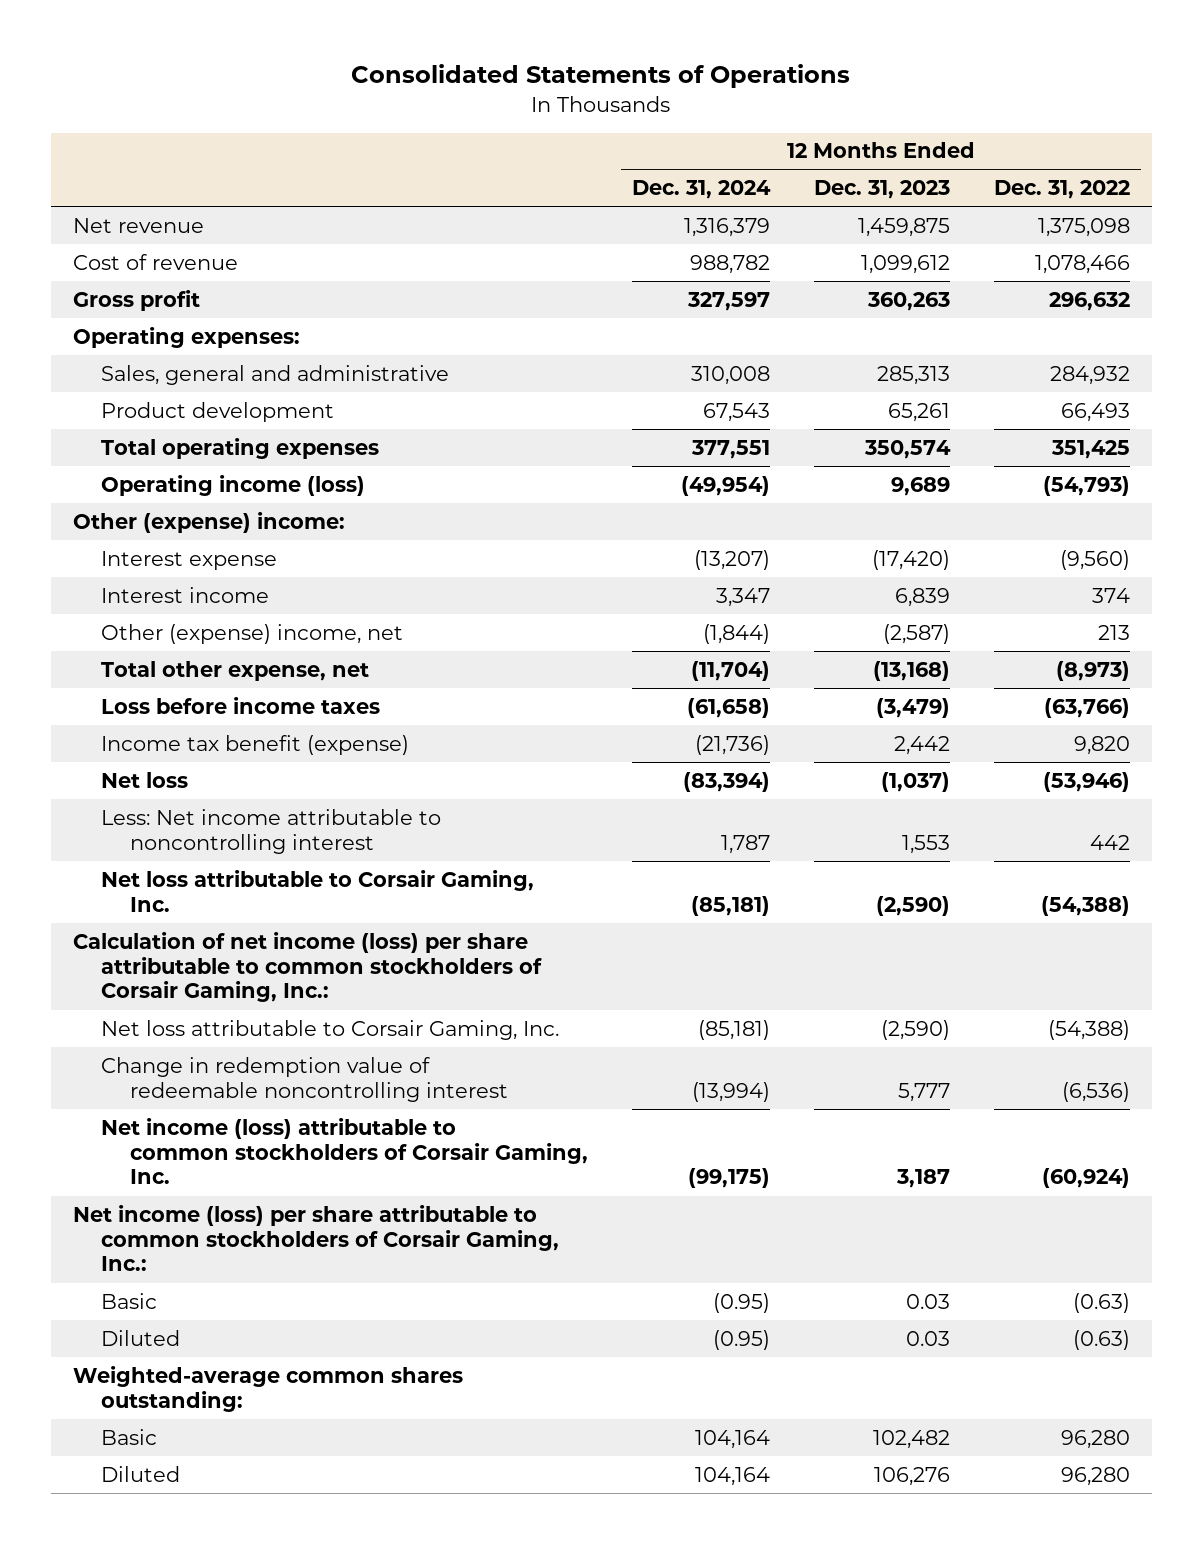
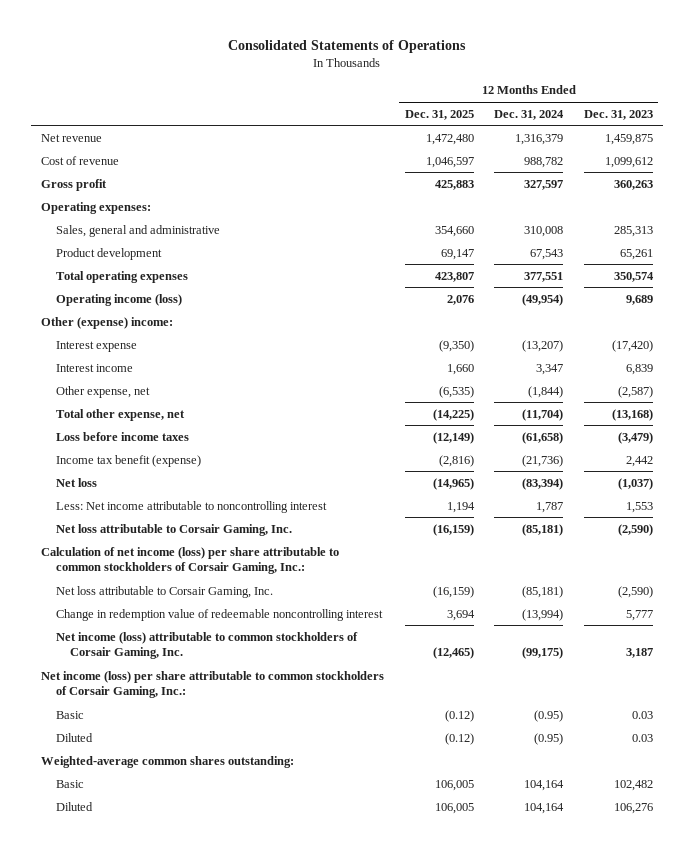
- | 12 Months Ended Dec. 31, 2024 | 12 Months Ended Dec. 31, 2023 | 12 Months Ended Dec. 31, 2022
+ | 12 Months Ended Dec. 31, 2025 | 12 Months Ended Dec. 31, 2024 | 12 Months Ended Dec. 31, 2023
- Other (expense) income, net | (1,844) | (2,587) | 213
+ Other expense, net | (6,535) | (1,844) | (2,587)

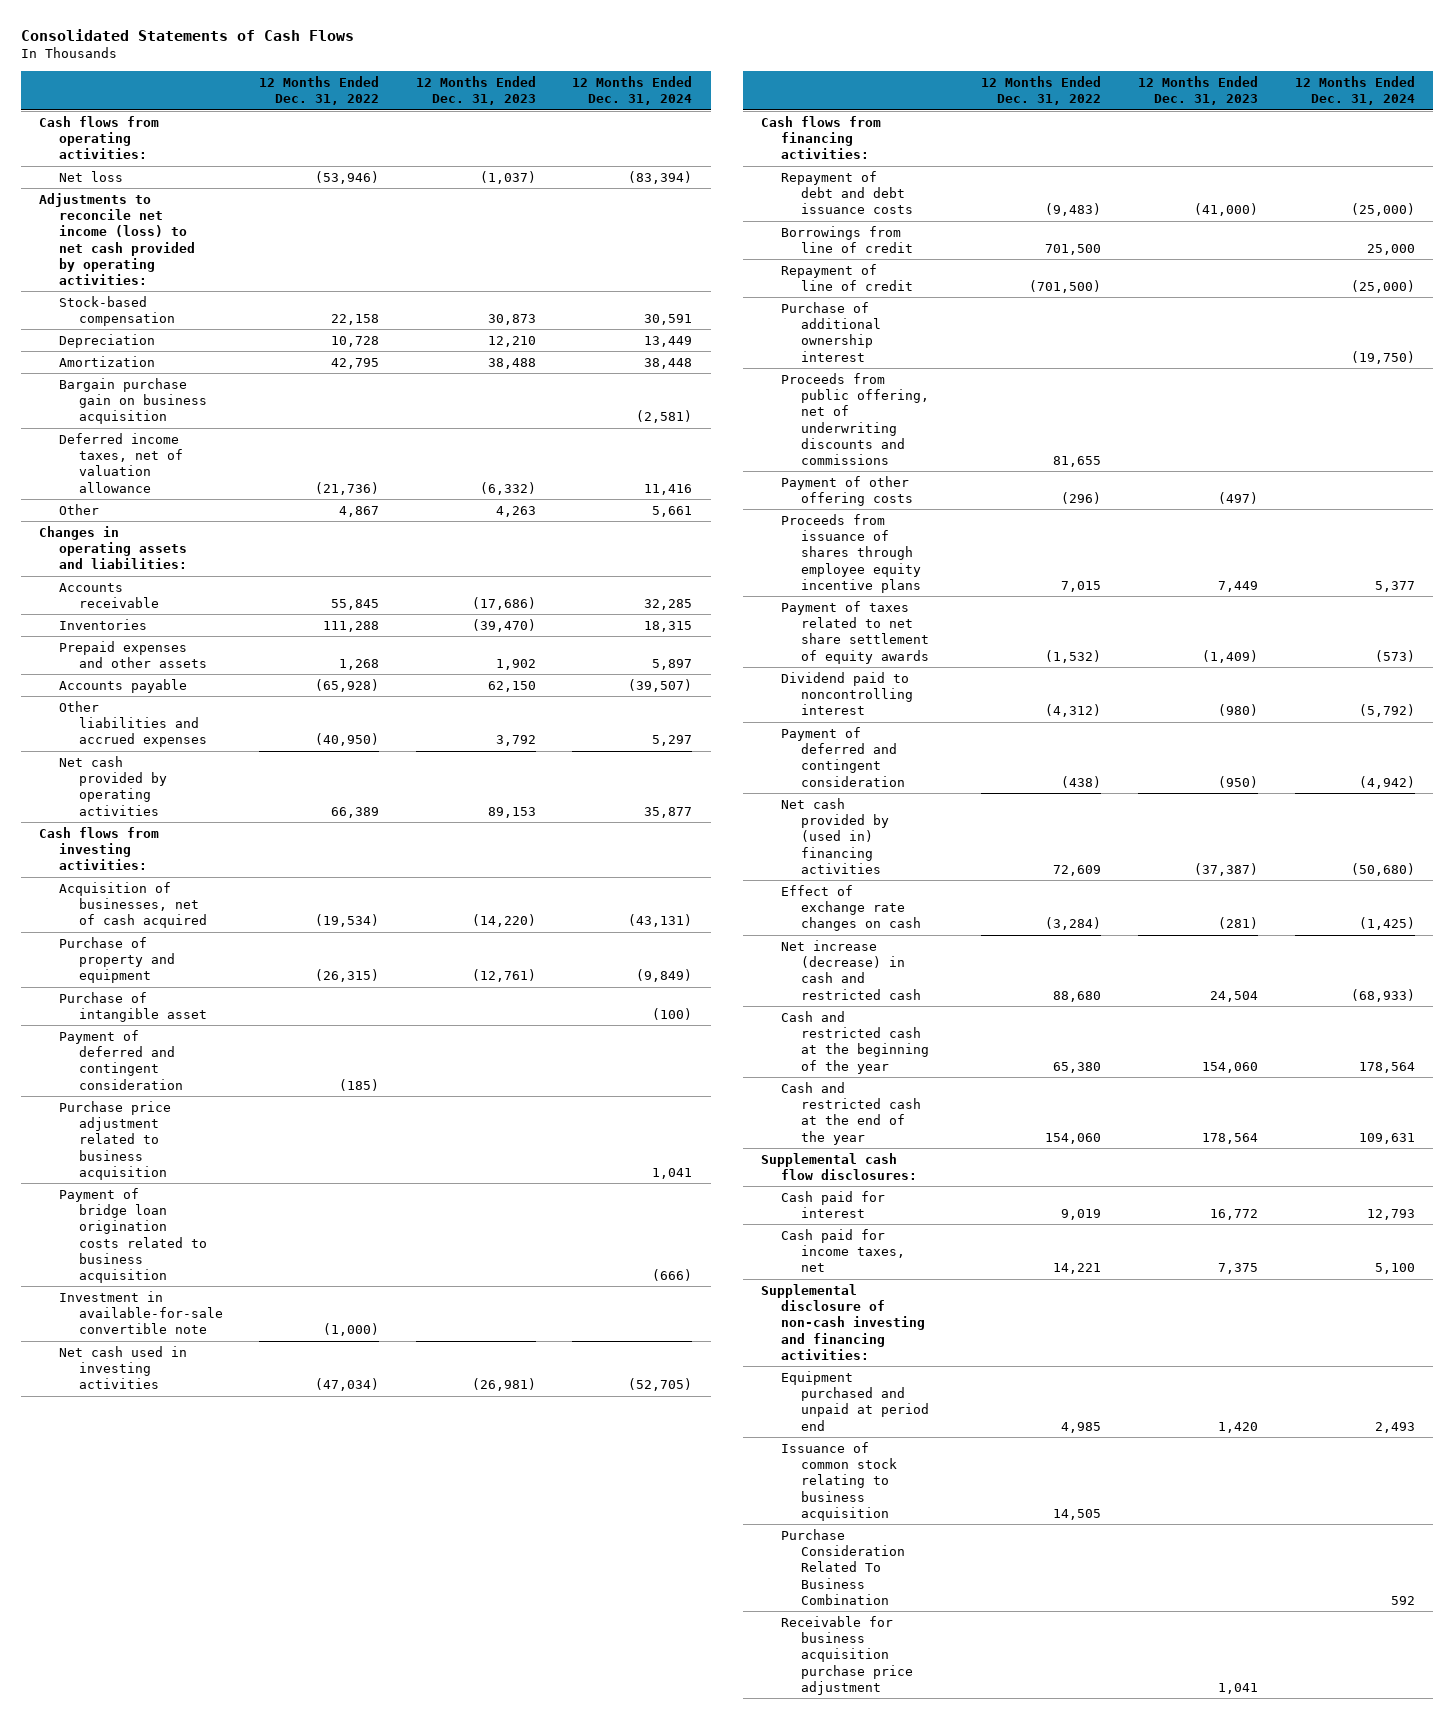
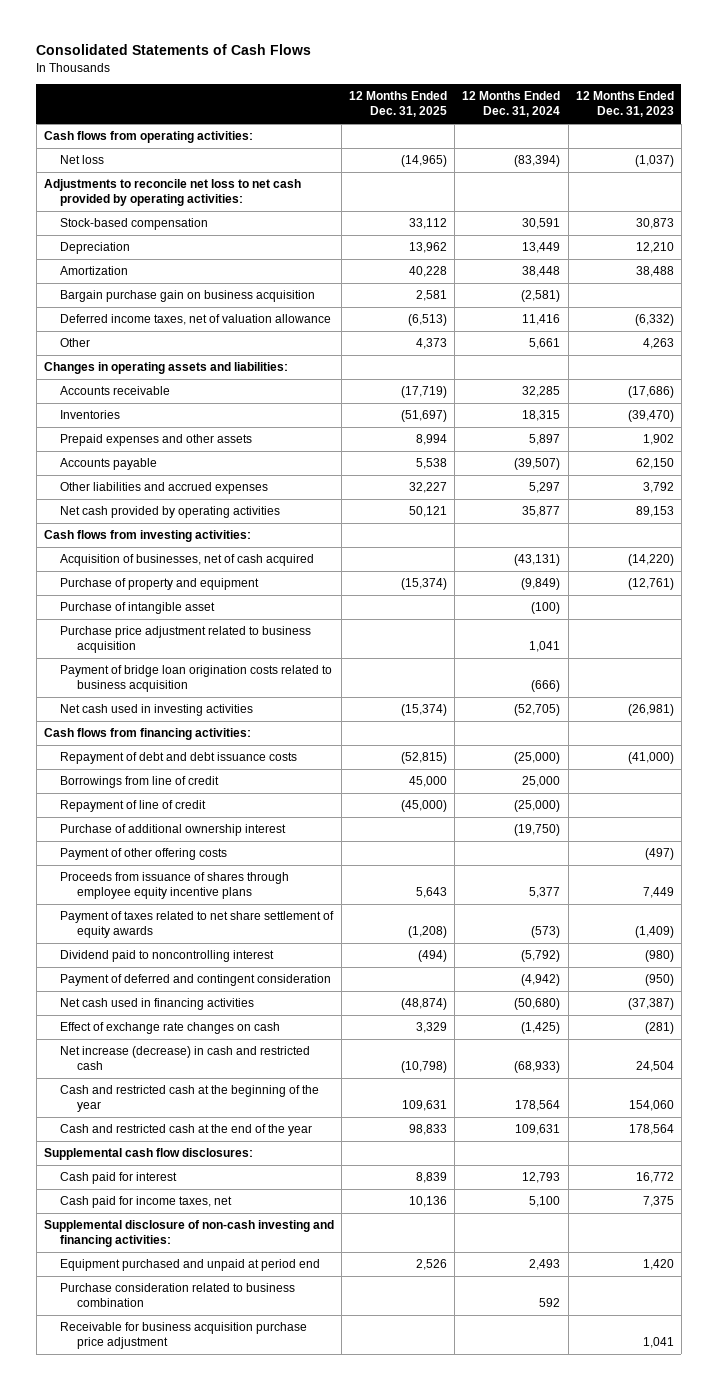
- | 12 Months Ended Dec. 31, 2022 | 12 Months Ended Dec. 31, 2023 | 12 Months Ended Dec. 31, 2024
+ | 12 Months Ended Dec. 31, 2025 | 12 Months Ended Dec. 31, 2024 | 12 Months Ended Dec. 31, 2023
- Adjustments to reconcile net income (loss) to net cash provided by operating activities:
+ Adjustments to reconcile net loss to net cash provided by operating activities:
- Payment of deferred and contingent consideration | (185) | |
- Investment in available-for-sale convertible note | (1,000) | |
- Proceeds from public offering, net of underwriting discounts and commissions | 81,655 | |
- Net cash provided by (used in) financing activities | 72,609 | (37,387) | (50,680)
+ Net cash used in financing activities | (48,874) | (50,680) | (37,387)
- Issuance of common stock relating to business acquisition | 14,505 | |
- Purchase Consideration Related To Business Combination | | | 592
+ Purchase consideration related to business combination | | 592 |

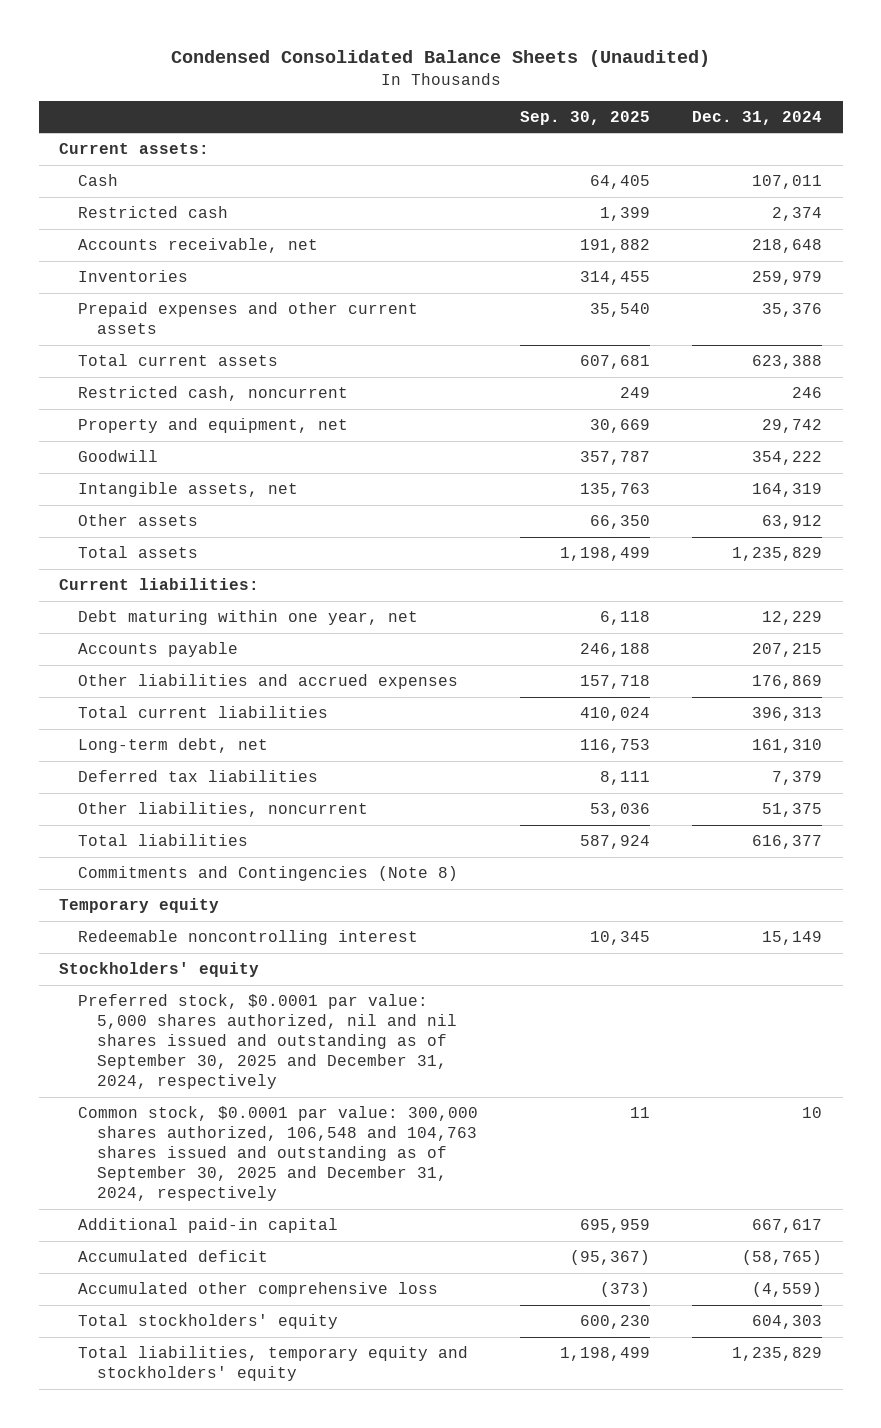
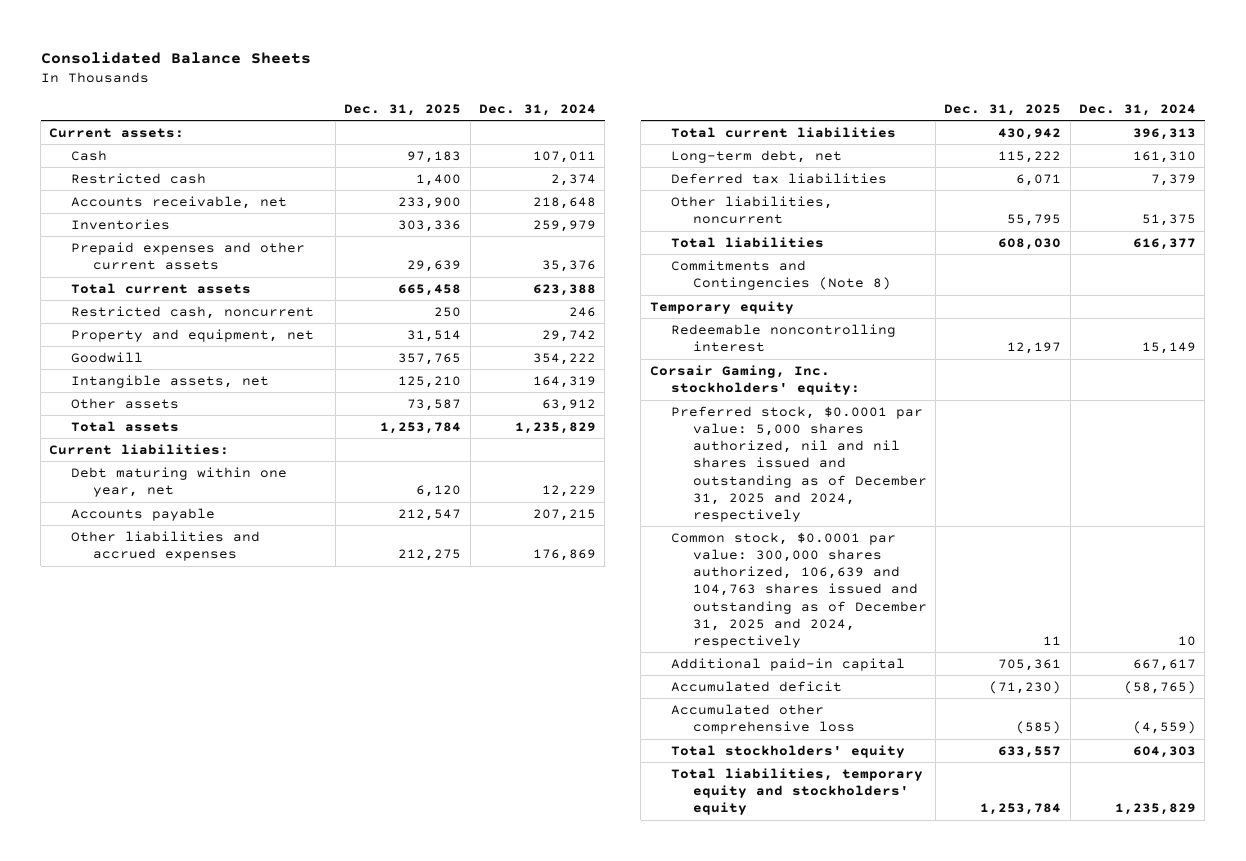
- Condensed Consolidated Balance Sheets (Unaudited)
+ Consolidated Balance Sheets
- | Sep. 30, 2025 | Dec. 31, 2024
+ | Dec. 31, 2025 | Dec. 31, 2024
- Stockholders' equity
- Preferred stock, $0.0001 par value: 5,000 shares authorized, nil and nil shares issued and outstanding as of September 30, 2025 and December 31, 2024, respectively
- Common stock, $0.0001 par value: 300,000 shares authorized, 106,548 and 104,763 shares issued and outstanding as of September 30, 2025 and December 31, 2024, respectively | 11 | 10
+ Corsair Gaming, Inc. stockholders' equity:
+ Preferred stock, $0.0001 par value: 5,000 shares authorized, nil and nil shares issued and outstanding as of December 31, 2025 and 2024, respectively
+ Common stock, $0.0001 par value: 300,000 shares authorized, 106,639 and 104,763 shares issued and outstanding as of December 31, 2025 and 2024, respectively | 11 | 10

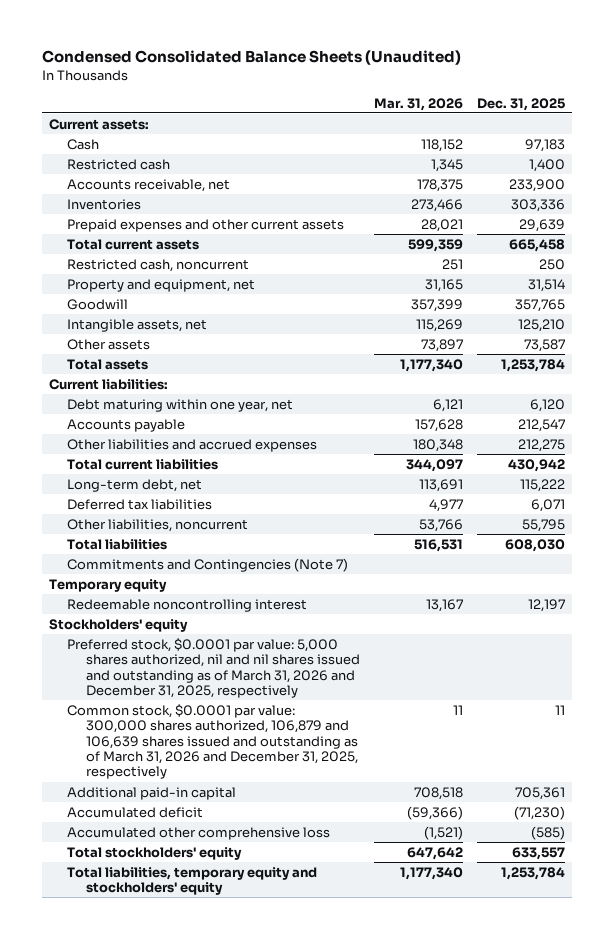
- Consolidated Balance Sheets
+ Condensed Consolidated Balance Sheets (Unaudited)
- | Dec. 31, 2025 | Dec. 31, 2024
+ | Mar. 31, 2026 | Dec. 31, 2025
- Commitments and Contingencies (Note 8)
+ Commitments and Contingencies (Note 7)
- Corsair Gaming, Inc. stockholders' equity:
- Preferred stock, $0.0001 par value: 5,000 shares authorized, nil and nil shares issued and outstanding as of December 31, 2025 and 2024, respectively
- Common stock, $0.0001 par value: 300,000 shares authorized, 106,639 and 104,763 shares issued and outstanding as of December 31, 2025 and 2024, respectively | 11 | 10
+ Stockholders' equity
+ Preferred stock, $0.0001 par value: 5,000 shares authorized, nil and nil shares issued and outstanding as of March 31, 2026 and December 31, 2025, respectively
+ Common stock, $0.0001 par value: 300,000 shares authorized, 106,879 and 106,639 shares issued and outstanding as of March 31, 2026 and December 31, 2025, respectively | 11 | 11

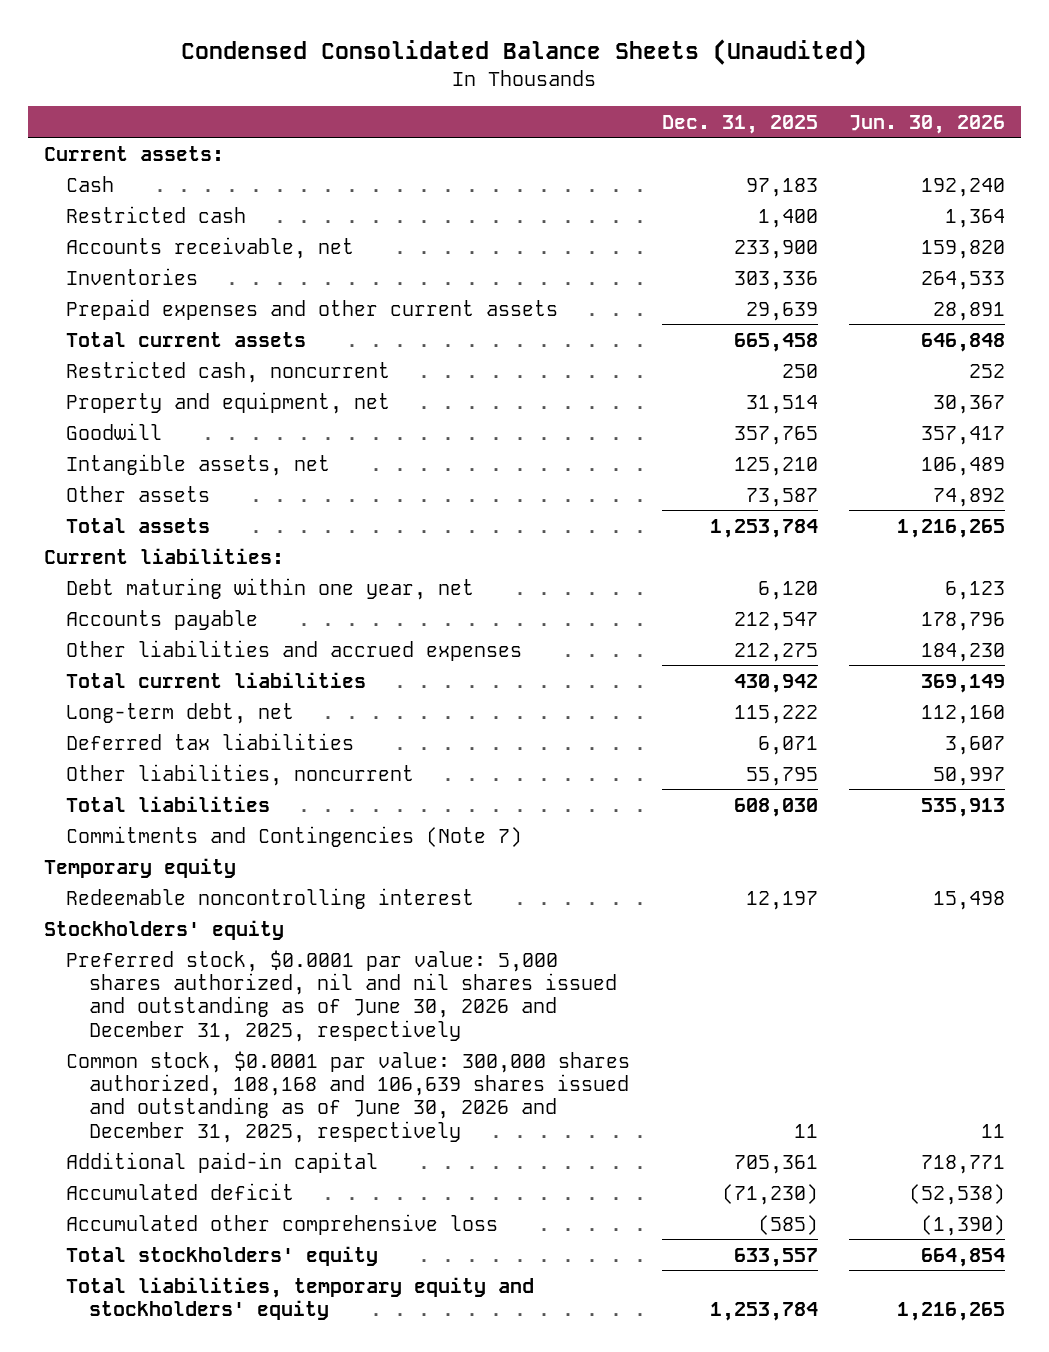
- | Mar. 31, 2026 | Dec. 31, 2025
+ | Dec. 31, 2025 | Jun. 30, 2026
- Preferred stock, $0.0001 par value: 5,000 shares authorized, nil and nil shares issued and outstanding as of March 31, 2026 and December 31, 2025, respectively
- Common stock, $0.0001 par value: 300,000 shares authorized, 106,879 and 106,639 shares issued and outstanding as of March 31, 2026 and December 31, 2025, respectively | 11 | 11
+ Preferred stock, $0.0001 par value: 5,000 shares authorized, nil and nil shares issued and outstanding as of June 30, 2026 and December 31, 2025, respectively
+ Common stock, $0.0001 par value: 300,000 shares authorized, 108,168 and 106,639 shares issued and outstanding as of June 30, 2026 and December 31, 2025, respectively | 11 | 11

